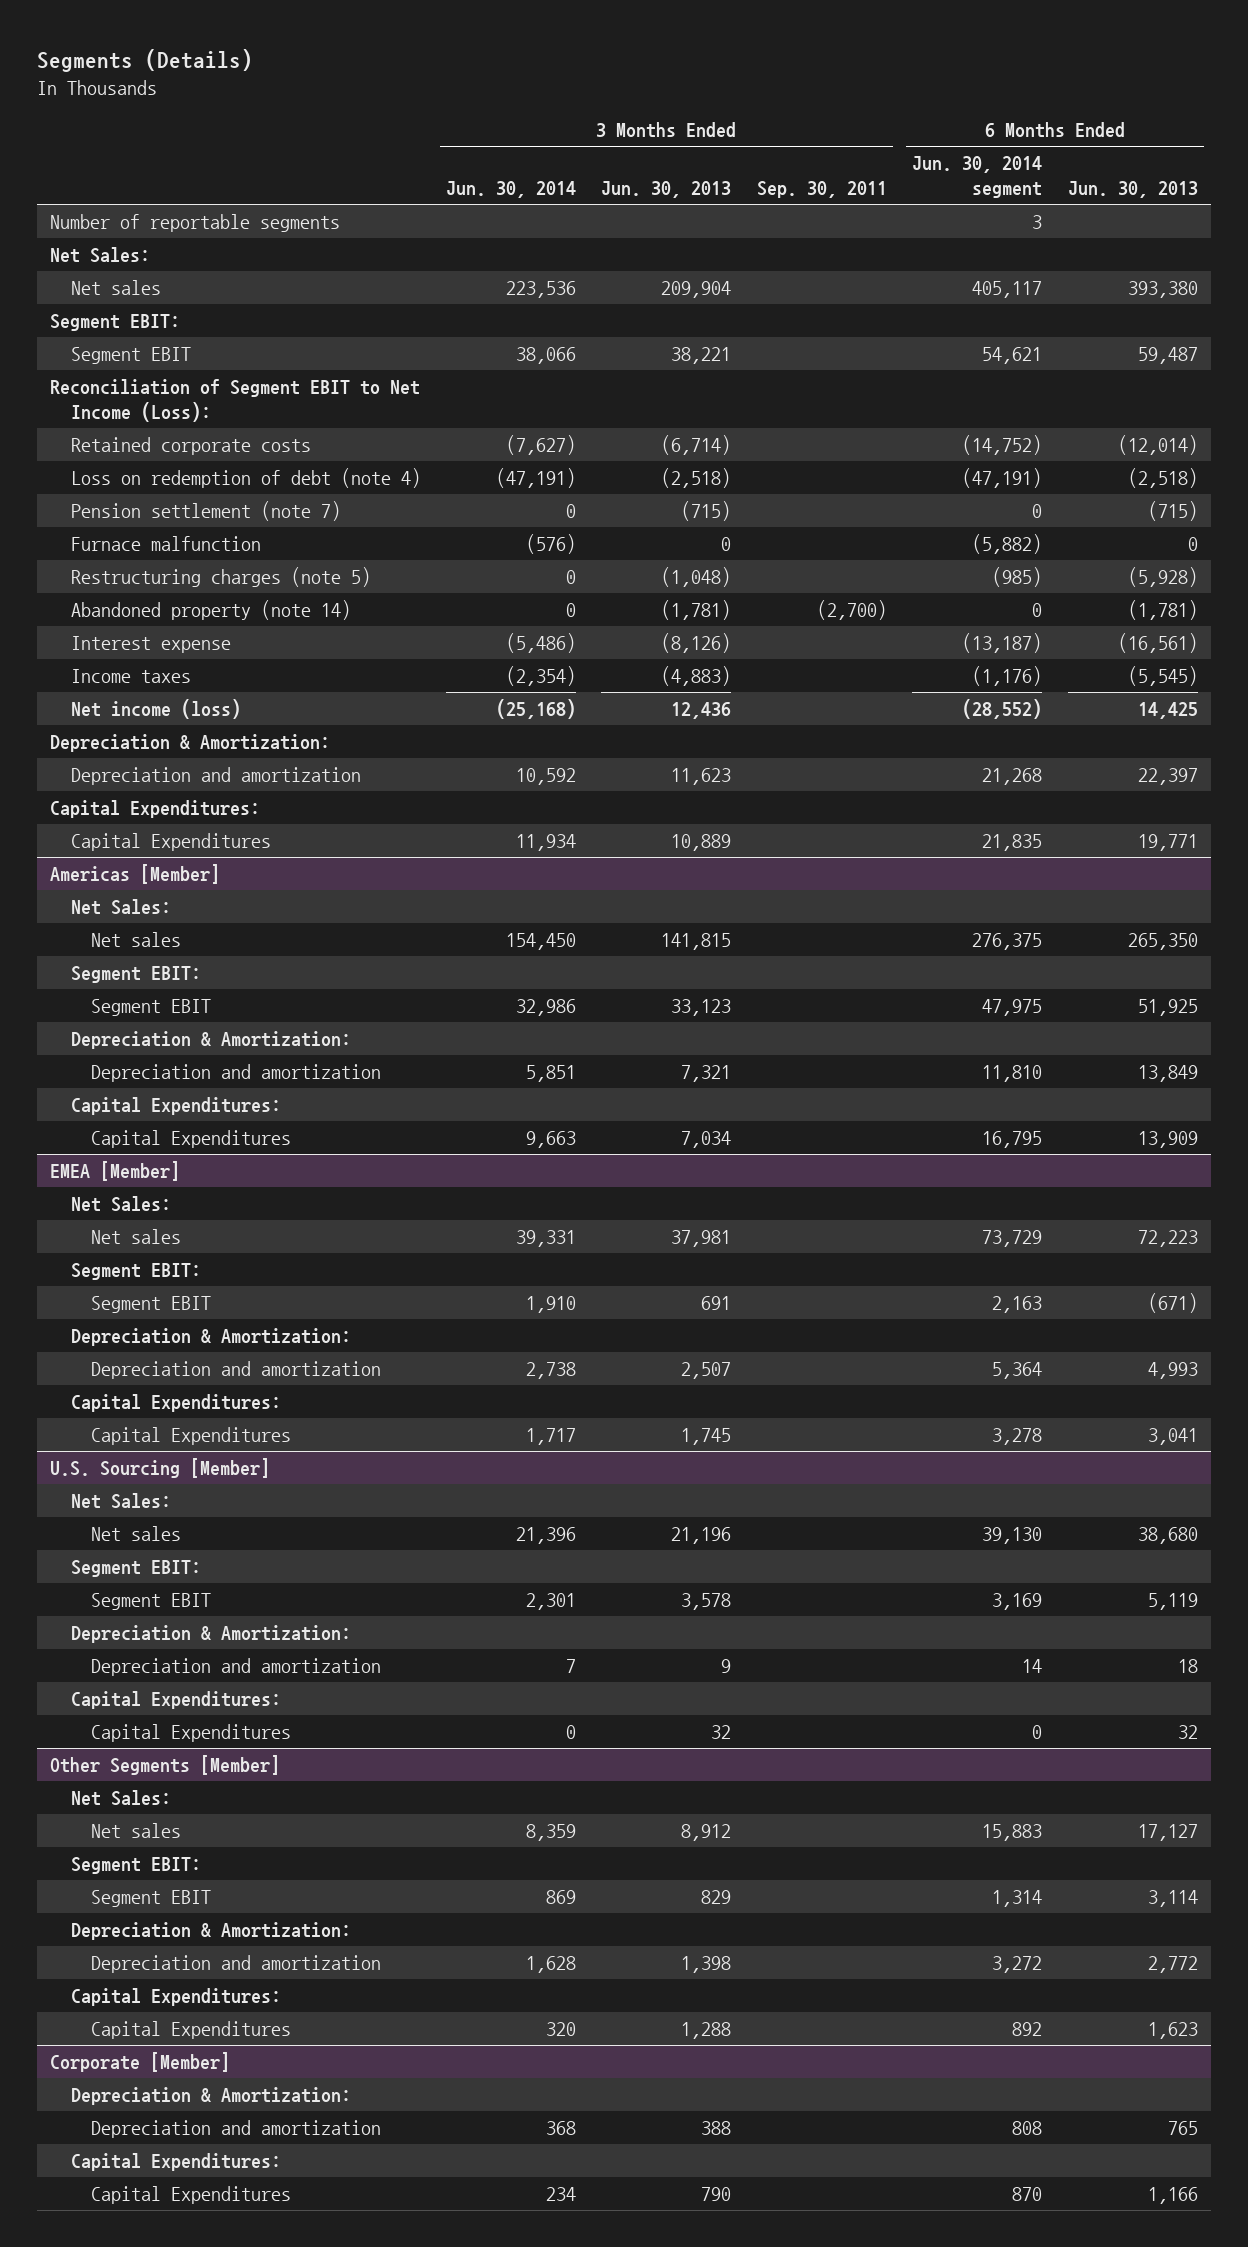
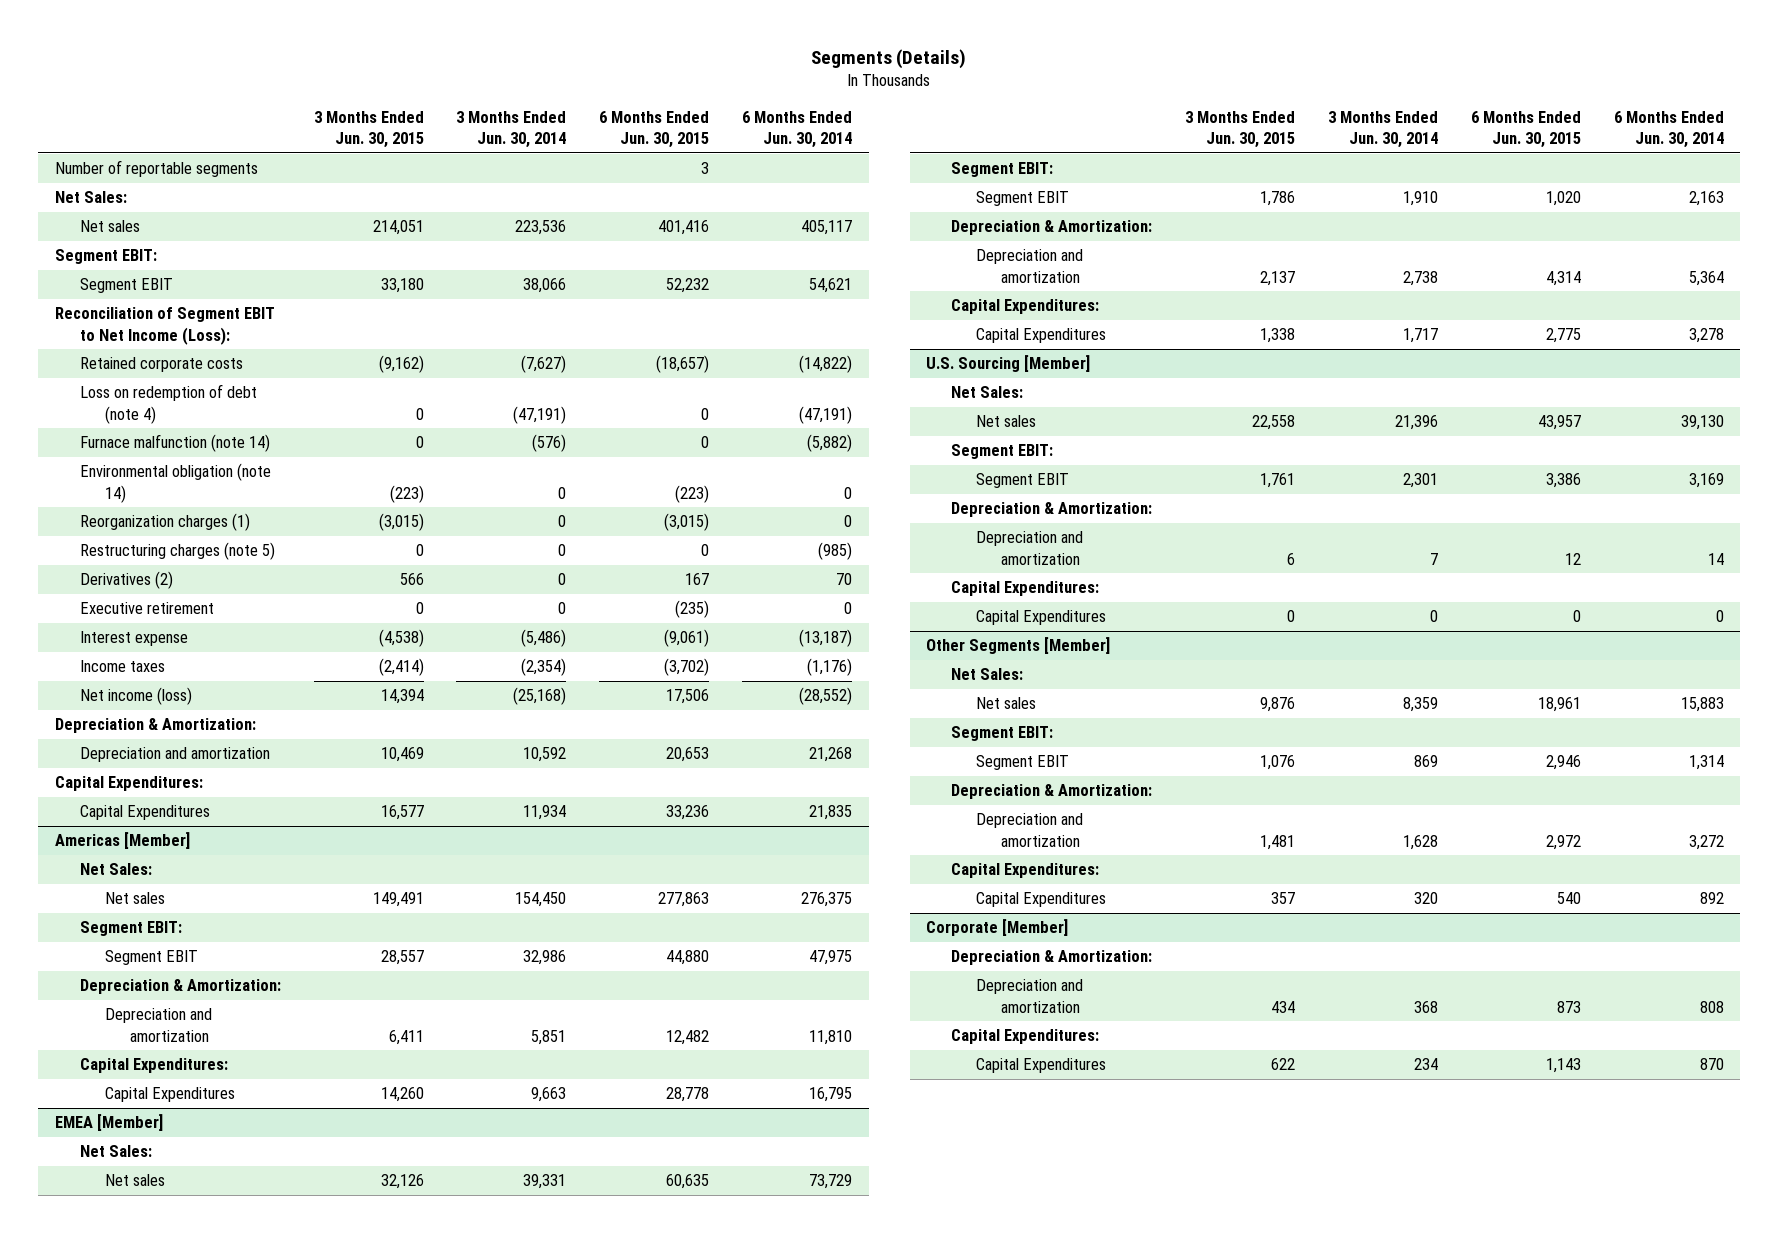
- | 3 Months Ended Jun. 30, 2014 | 3 Months Ended Jun. 30, 2013 | 3 Months Ended Sep. 30, 2011 | 6 Months Ended Jun. 30, 2014 segment | 6 Months Ended Jun. 30, 2013
+ | 3 Months Ended Jun. 30, 2015 | 3 Months Ended Jun. 30, 2014 | 6 Months Ended Jun. 30, 2015 | 6 Months Ended Jun. 30, 2014
- Pension settlement (note 7) | 0 | (715) | | 0 | (715)
- Furnace malfunction | (576) | 0 | | (5,882) | 0
+ Furnace malfunction (note 14) | 0 | (576) | 0 | (5,882)
+ Environmental obligation (note 14) | (223) | 0 | (223) | 0
+ Reorganization charges (1) | (3,015) | 0 | (3,015) | 0
- Abandoned property (note 14) | 0 | (1,781) | (2,700) | 0 | (1,781)
+ Derivatives (2) | 566 | 0 | 167 | 70
+ Executive retirement | 0 | 0 | (235) | 0

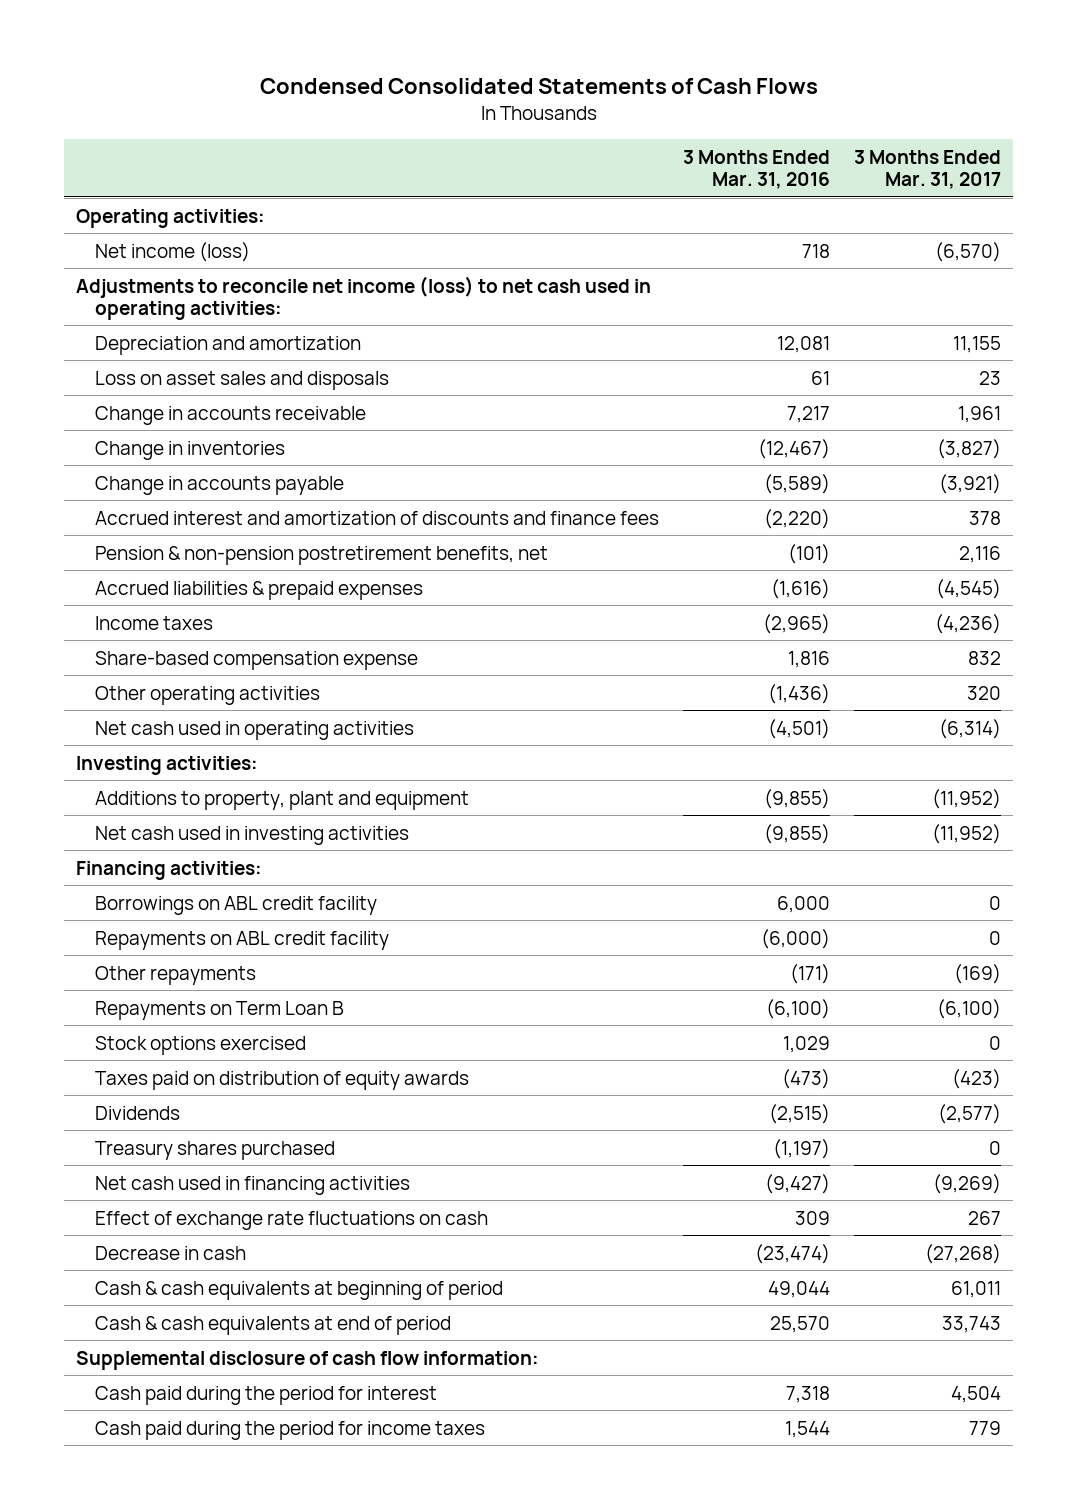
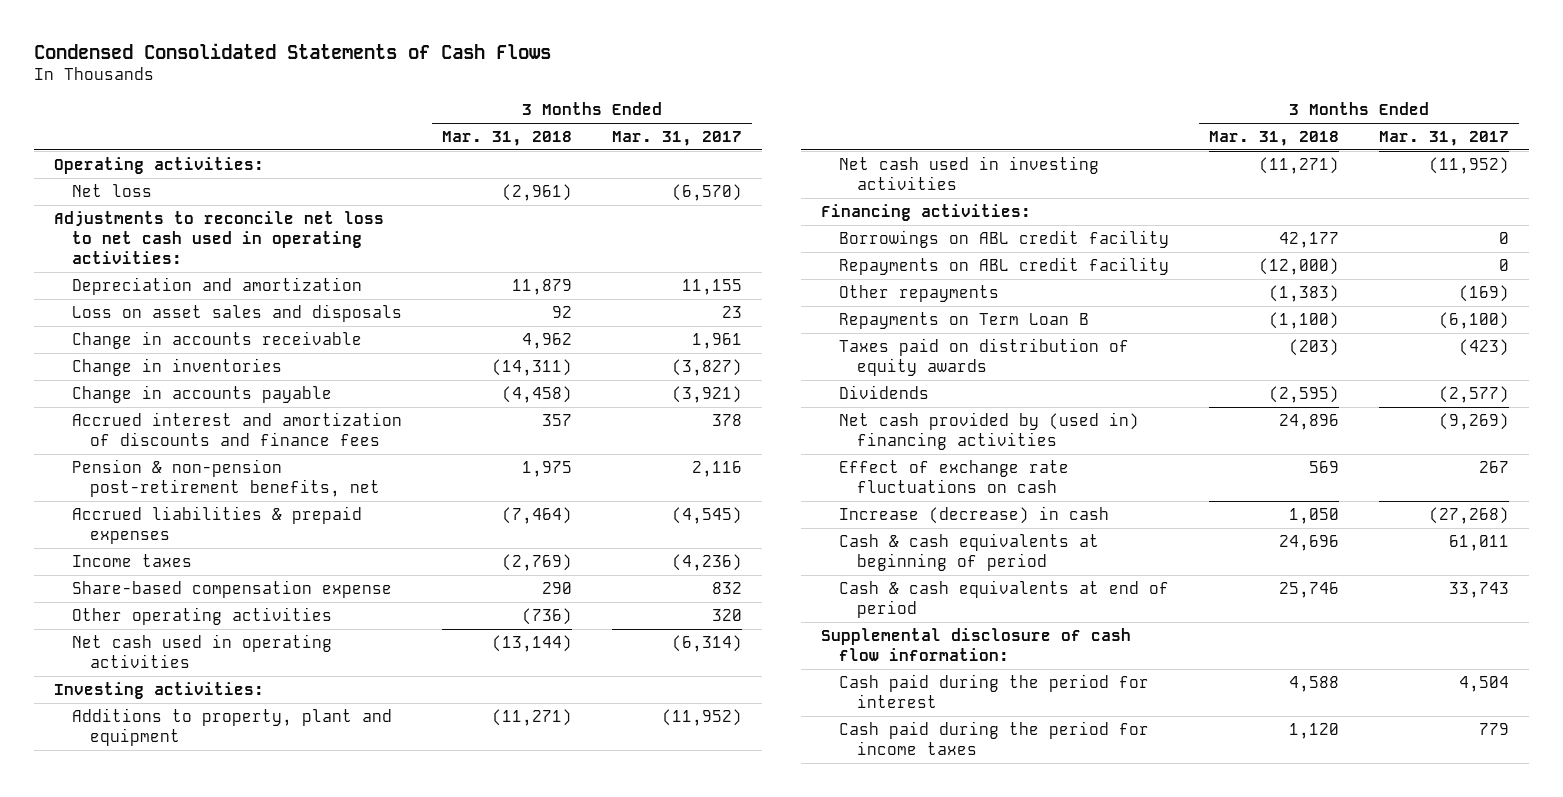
- | 3 Months Ended Mar. 31, 2016 | 3 Months Ended Mar. 31, 2017
+ | 3 Months Ended Mar. 31, 2018 | 3 Months Ended Mar. 31, 2017
- Net income (loss) | 718 | (6,570)
- Adjustments to reconcile net income (loss) to net cash used in operating activities:
+ Net loss | (2,961) | (6,570)
+ Adjustments to reconcile net loss to net cash used in operating activities:
- Pension & non-pension postretirement benefits, net | (101) | 2,116
+ Pension & non-pension post-retirement benefits, net | 1,975 | 2,116
- Stock options exercised | 1,029 | 0
- Treasury shares purchased | (1,197) | 0
- Net cash used in financing activities | (9,427) | (9,269)
+ Net cash provided by (used in) financing activities | 24,896 | (9,269)
- Decrease in cash | (23,474) | (27,268)
+ Increase (decrease) in cash | 1,050 | (27,268)

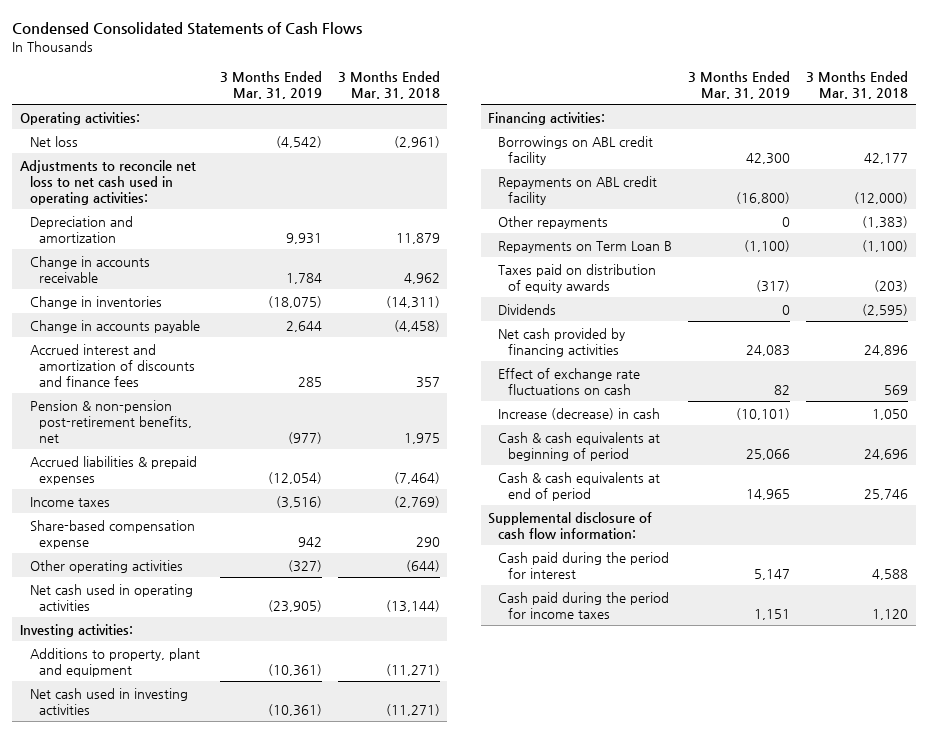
- | 3 Months Ended Mar. 31, 2018 | 3 Months Ended Mar. 31, 2017
+ | 3 Months Ended Mar. 31, 2019 | 3 Months Ended Mar. 31, 2018
- Loss on asset sales and disposals | 92 | 23
- Other operating activities | (736) | 320
+ Other operating activities | (327) | (644)
- Net cash provided by (used in) financing activities | 24,896 | (9,269)
+ Net cash provided by financing activities | 24,083 | 24,896

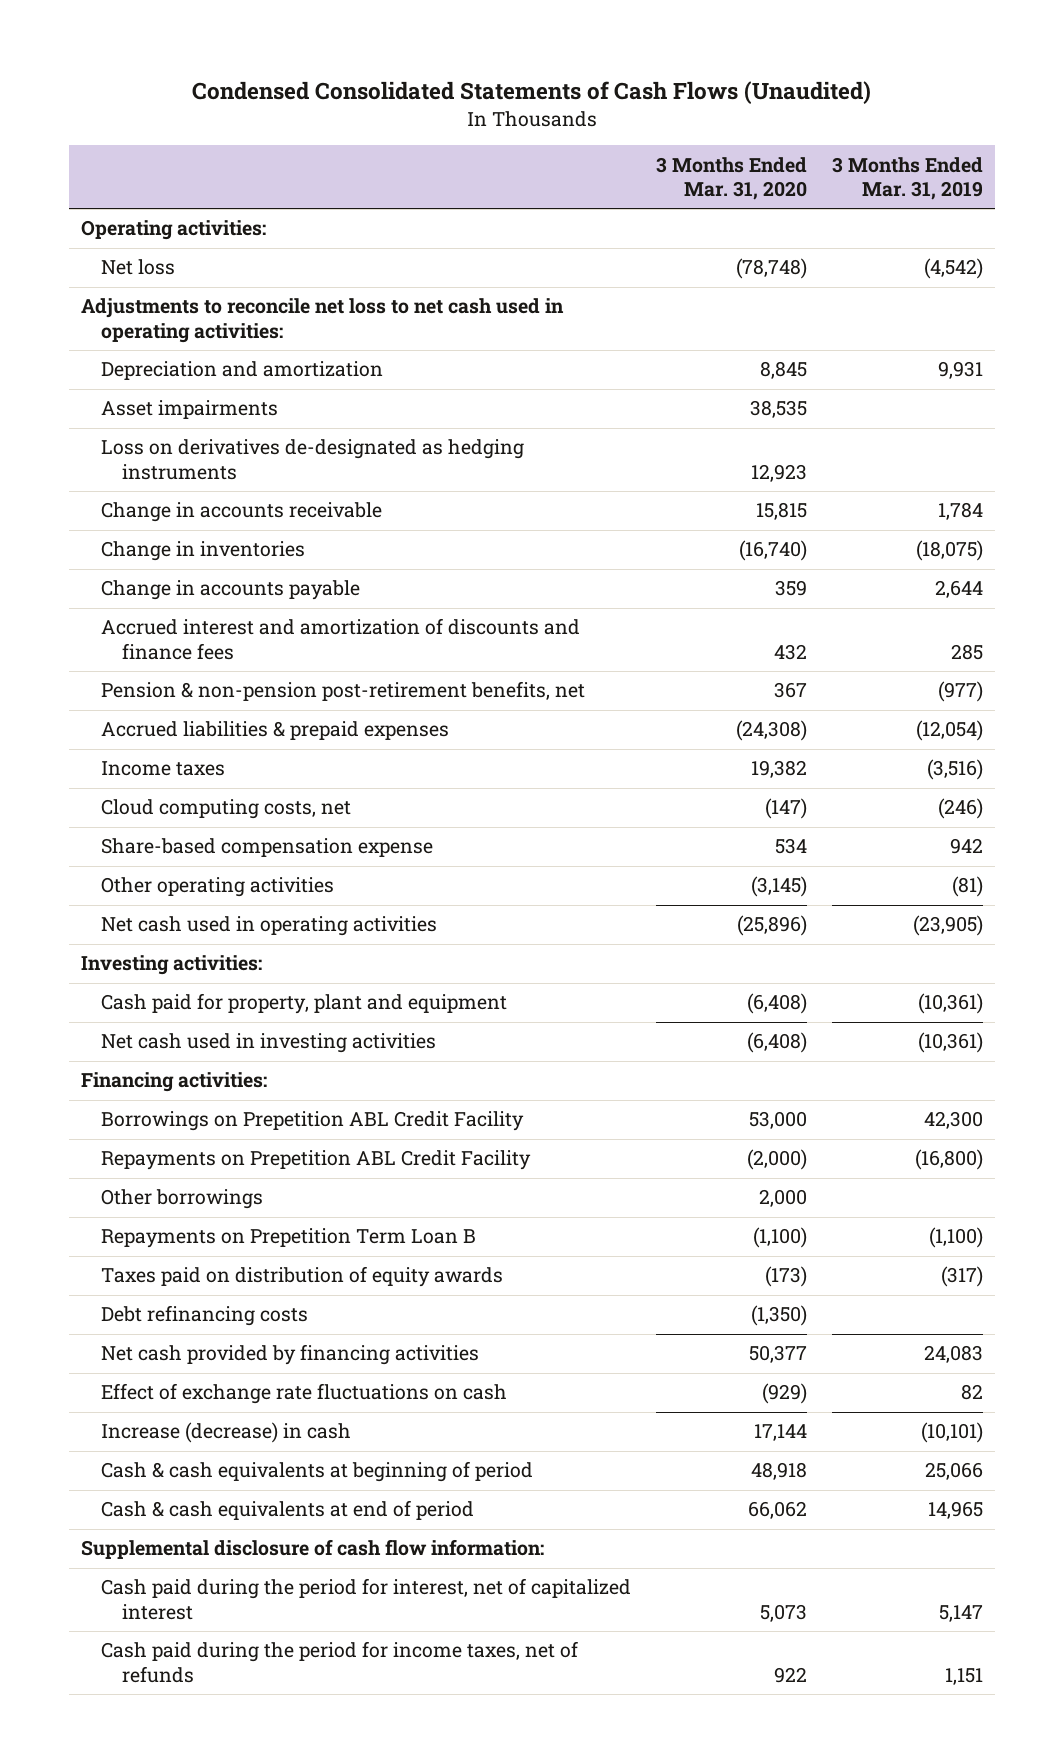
- Condensed Consolidated Statements of Cash Flows
+ Condensed Consolidated Statements of Cash Flows (Unaudited)
- | 3 Months Ended Mar. 31, 2019 | 3 Months Ended Mar. 31, 2018
+ | 3 Months Ended Mar. 31, 2020 | 3 Months Ended Mar. 31, 2019
+ Asset impairments | 38,535 |
+ Loss on derivatives de-designated as hedging instruments | 12,923 |
+ Cloud computing costs, net | (147) | (246)
- Other operating activities | (327) | (644)
+ Other operating activities | (3,145) | (81)
- Additions to property, plant and equipment | (10,361) | (11,271)
+ Cash paid for property, plant and equipment | (6,408) | (10,361)
- Borrowings on ABL credit facility | 42,300 | 42,177
- Repayments on ABL credit facility | (16,800) | (12,000)
- Other repayments | 0 | (1,383)
- Repayments on Term Loan B | (1,100) | (1,100)
+ Borrowings on Prepetition ABL Credit Facility | 53,000 | 42,300
+ Repayments on Prepetition ABL Credit Facility | (2,000) | (16,800)
+ Other borrowings | 2,000 |
+ Repayments on Prepetition Term Loan B | (1,100) | (1,100)
- Dividends | 0 | (2,595)
+ Debt refinancing costs | (1,350) |
- Cash paid during the period for interest | 5,147 | 4,588
- Cash paid during the period for income taxes | 1,151 | 1,120
+ Cash paid during the period for interest, net of capitalized interest | 5,073 | 5,147
+ Cash paid during the period for income taxes, net of refunds | 922 | 1,151

